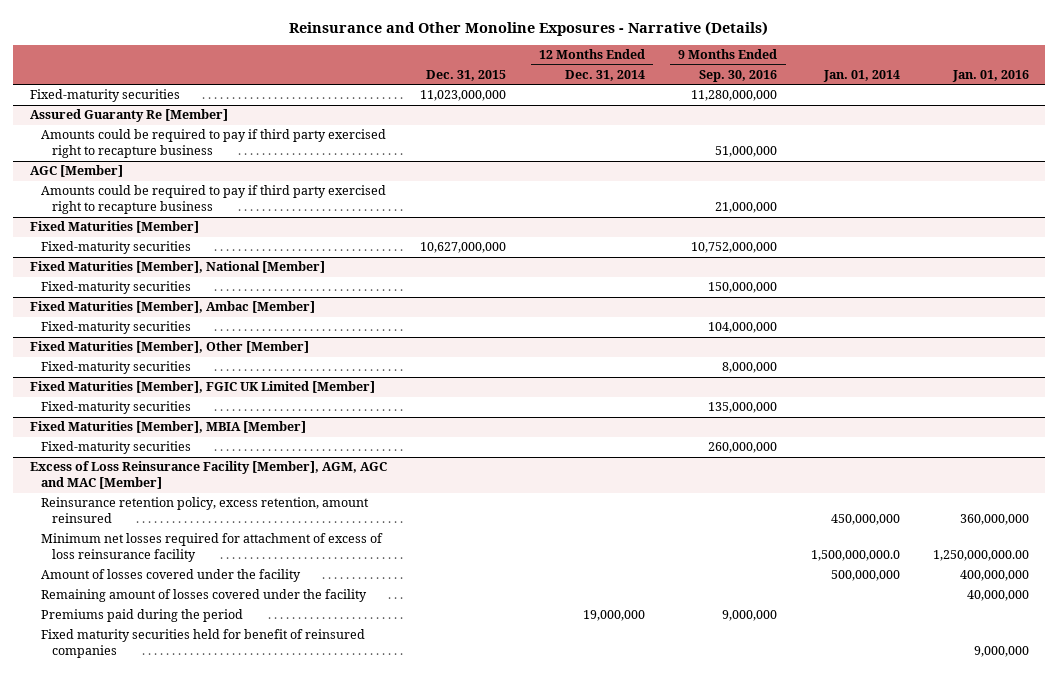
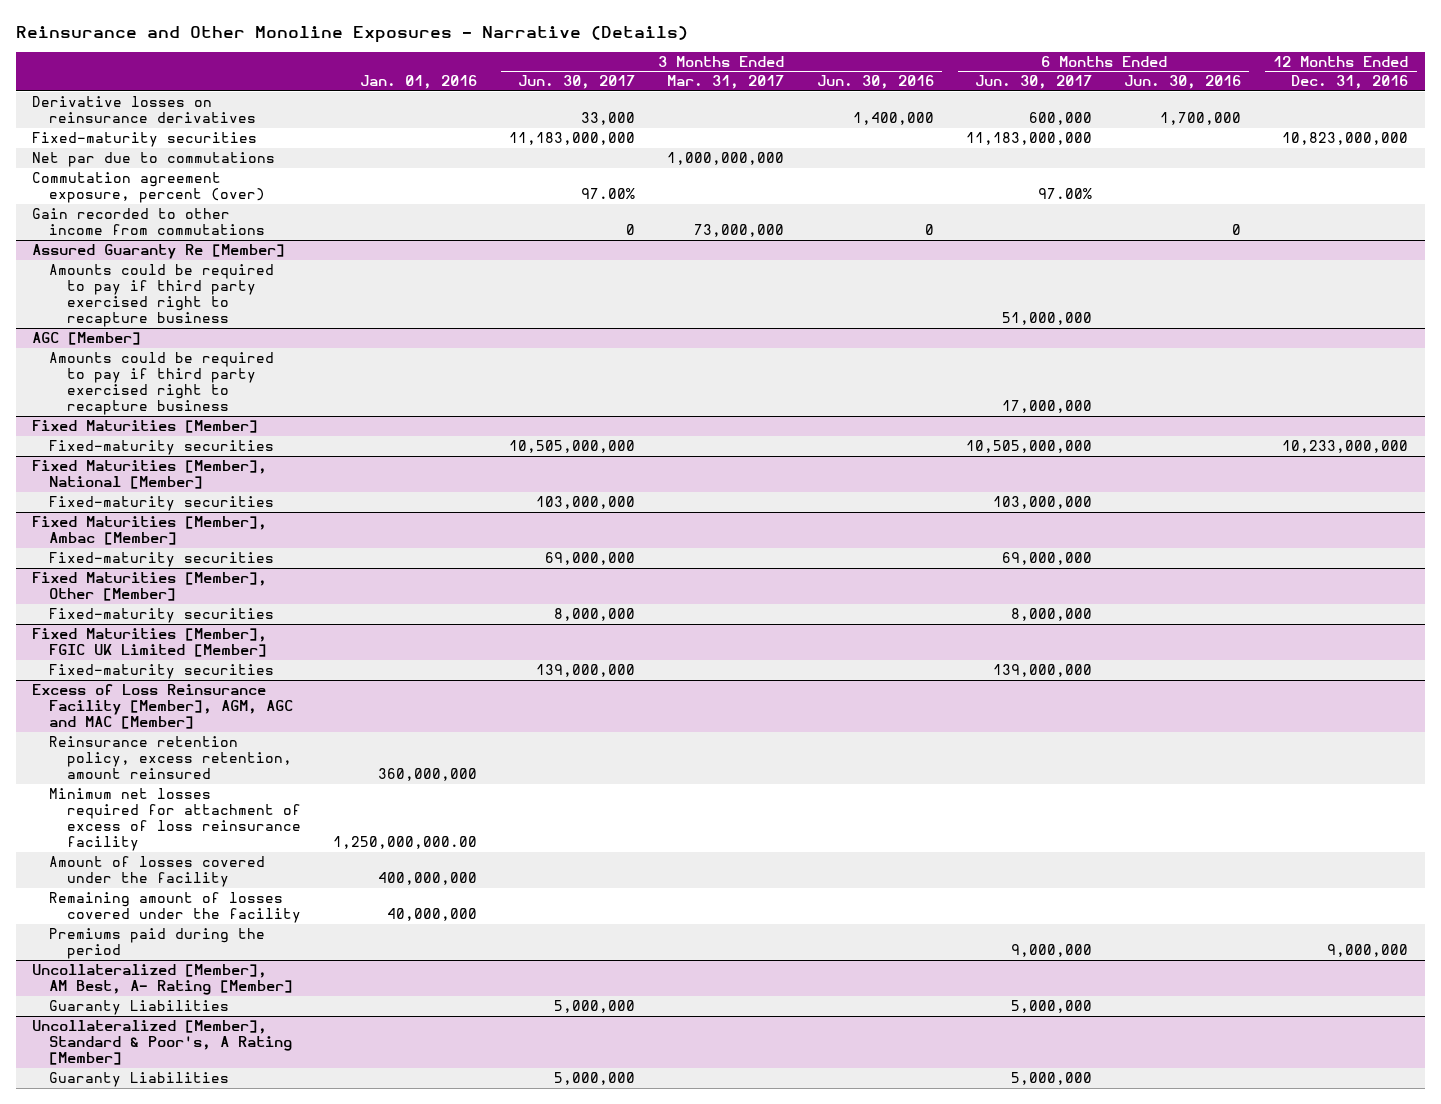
- | Dec. 31, 2015 | 12 Months Ended Dec. 31, 2014 | 9 Months Ended Sep. 30, 2016 | Jan. 01, 2014 | Jan. 01, 2016
+ | Jan. 01, 2016 | 3 Months Ended Jun. 30, 2017 | 3 Months Ended Mar. 31, 2017 | 3 Months Ended Jun. 30, 2016 | 6 Months Ended Jun. 30, 2017 | 6 Months Ended Jun. 30, 2016 | 12 Months Ended Dec. 31, 2016
+ Derivative losses on reinsurance derivatives | | 33,000 | | 1,400,000 | 600,000 | 1,700,000 |
+ Net par due to commutations | | | 1,000,000,000 | | | |
+ Commutation agreement exposure, percent (over) | | 97.00% | | | 97.00% | |
+ Gain recorded to other income from commutations | | 0 | 73,000,000 | 0 | | 0 |
- Fixed Maturities [Member], MBIA [Member]
- Fixed-maturity securities | | | 260,000,000 | |
@ Excess of Loss Reinsurance Facility [Member], AGM, AGC and MAC [Member]
- Fixed maturity securities held for benefit of reinsured companies | | | | | 9,000,000
+ Uncollateralized [Member], AM Best, A- Rating [Member]
+ Guaranty Liabilities | | 5,000,000 | | | 5,000,000 | |
+ Uncollateralized [Member], Standard & Poor's, A Rating [Member]
+ Guaranty Liabilities | | 5,000,000 | | | 5,000,000 | |

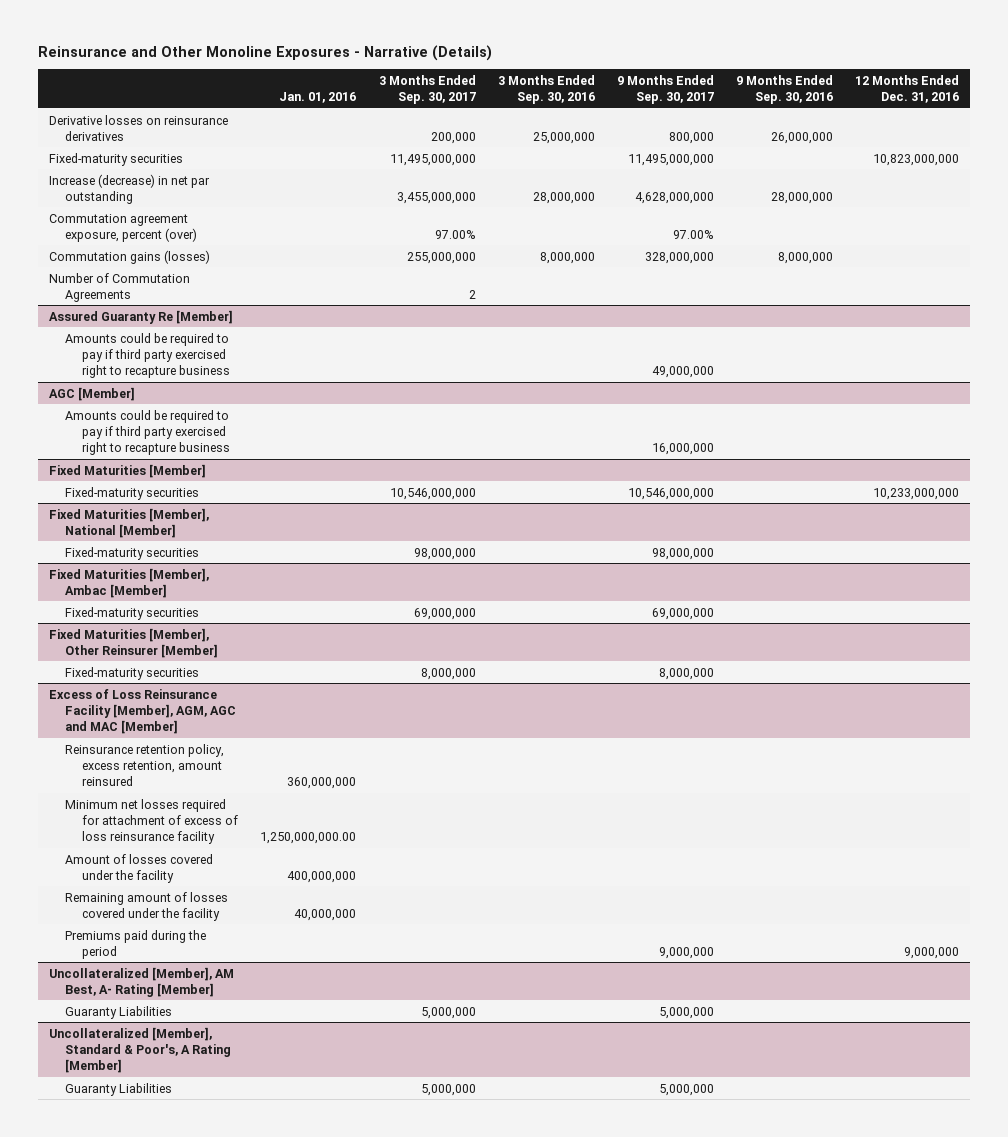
- | Jan. 01, 2016 | 3 Months Ended Jun. 30, 2017 | 3 Months Ended Mar. 31, 2017 | 3 Months Ended Jun. 30, 2016 | 6 Months Ended Jun. 30, 2017 | 6 Months Ended Jun. 30, 2016 | 12 Months Ended Dec. 31, 2016
+ | Jan. 01, 2016 | 3 Months Ended Sep. 30, 2017 | 3 Months Ended Sep. 30, 2016 | 9 Months Ended Sep. 30, 2017 | 9 Months Ended Sep. 30, 2016 | 12 Months Ended Dec. 31, 2016
- Net par due to commutations | | | 1,000,000,000 | | | |
+ Increase (decrease) in net par outstanding | | 3,455,000,000 | 28,000,000 | 4,628,000,000 | 28,000,000 |
- Gain recorded to other income from commutations | | 0 | 73,000,000 | 0 | | 0 |
+ Commutation gains (losses) | | 255,000,000 | 8,000,000 | 328,000,000 | 8,000,000 |
+ Number of Commutation Agreements | | 2 | | | |
- Fixed Maturities [Member], Other [Member]
+ Fixed Maturities [Member], Other Reinsurer [Member]
- Fixed Maturities [Member], FGIC UK Limited [Member]
- Fixed-maturity securities | | 139,000,000 | | | 139,000,000 | |

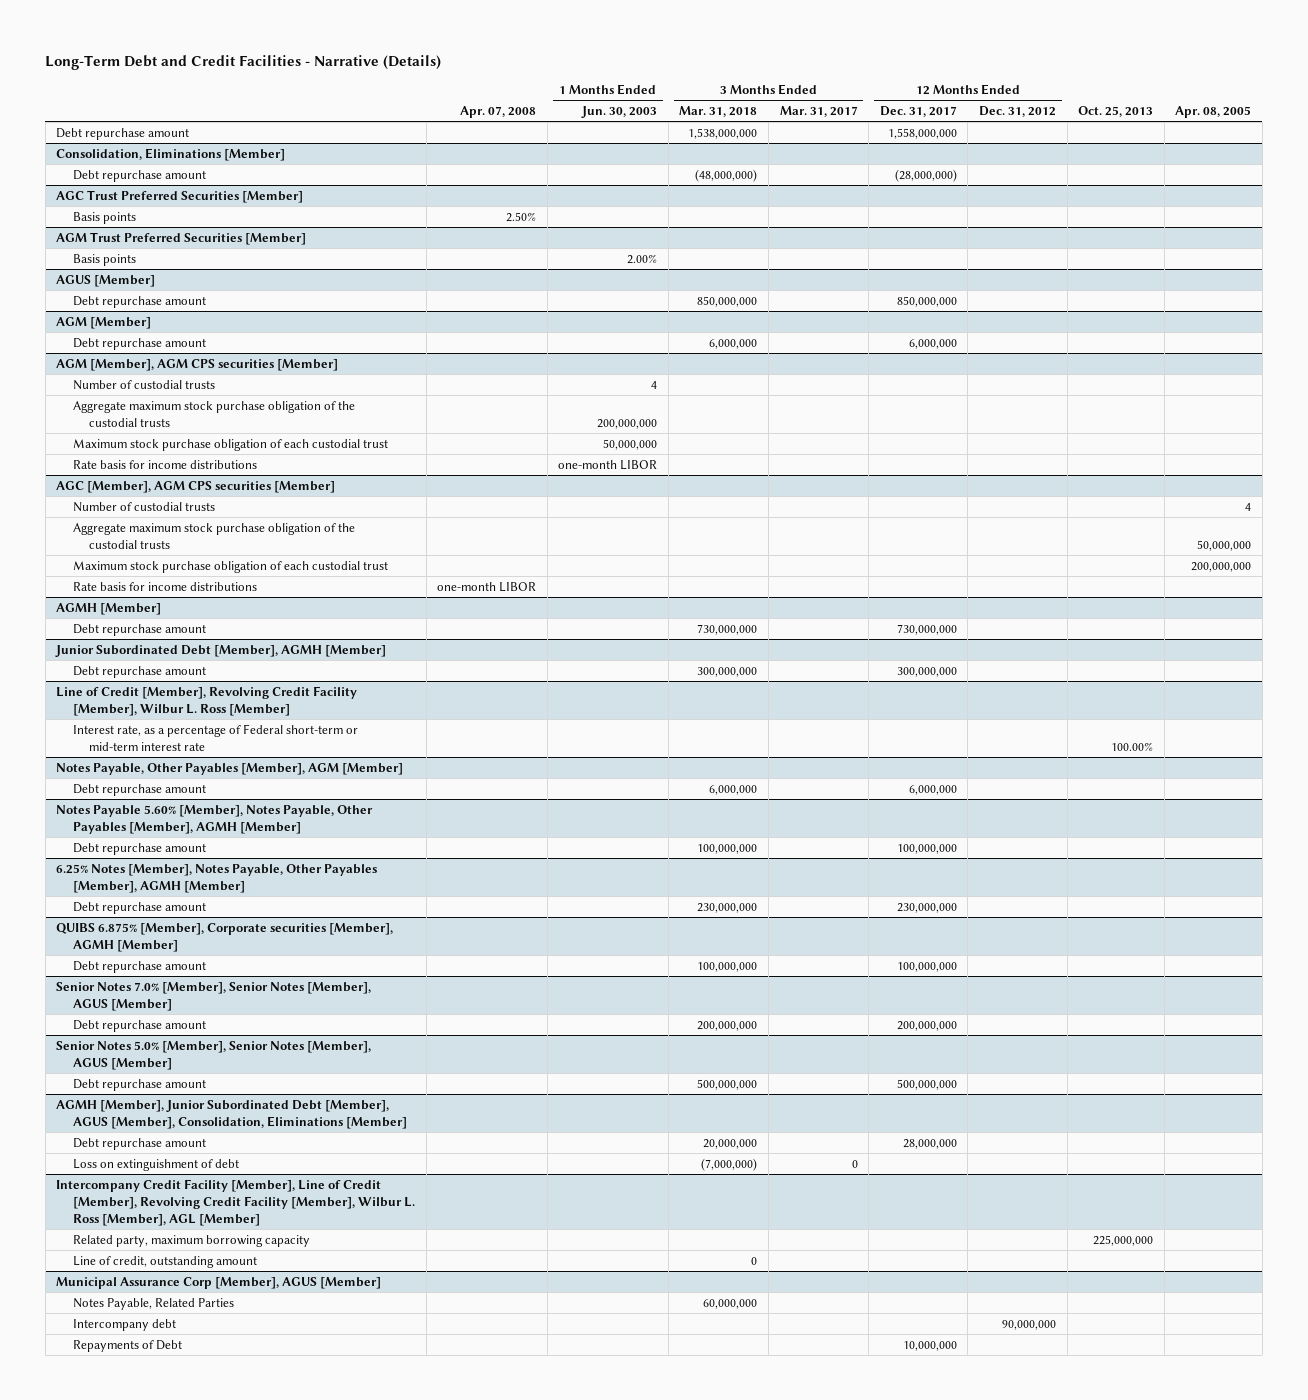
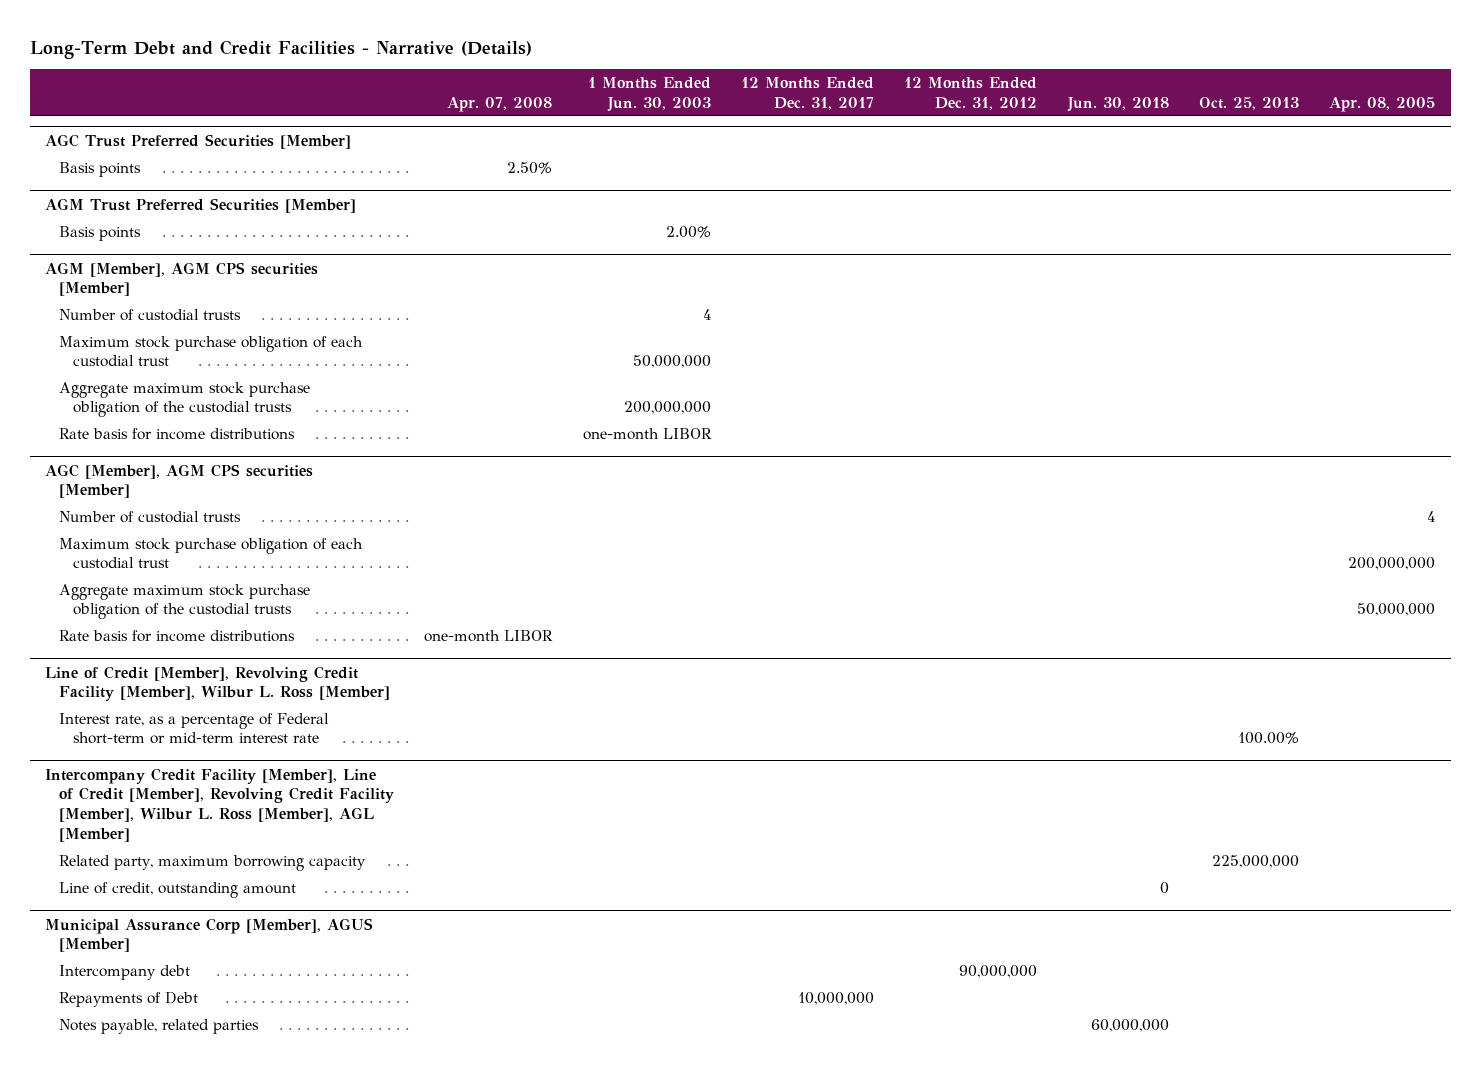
- | Apr. 07, 2008 | 1 Months Ended Jun. 30, 2003 | 3 Months Ended Mar. 31, 2018 | 3 Months Ended Mar. 31, 2017 | 12 Months Ended Dec. 31, 2017 | 12 Months Ended Dec. 31, 2012 | Oct. 25, 2013 | Apr. 08, 2005
+ | Apr. 07, 2008 | 1 Months Ended Jun. 30, 2003 | 12 Months Ended Dec. 31, 2017 | 12 Months Ended Dec. 31, 2012 | Jun. 30, 2018 | Oct. 25, 2013 | Apr. 08, 2005
- Debt repurchase amount | | | 1,538,000,000 | | 1,558,000,000 | | |
- Consolidation, Eliminations [Member]
- Debt repurchase amount | | | (48,000,000) | | (28,000,000) | | |
- AGUS [Member]
- Debt repurchase amount | | | 850,000,000 | | 850,000,000 | | |
- AGM [Member]
- Debt repurchase amount | | | 6,000,000 | | 6,000,000 | | |
@ AGM [Member], AGM CPS securities [Member]
moved down: Aggregate maximum stock purchase obligation of the custodial trusts | | 200,000,000 | | | | |
@ AGC [Member], AGM CPS securities [Member]
moved down: Aggregate maximum stock purchase obligation of the custodial trusts | | | | | | | 50,000,000
- AGMH [Member]
- Debt repurchase amount | | | 730,000,000 | | 730,000,000 | | |
- Junior Subordinated Debt [Member], AGMH [Member]
- Debt repurchase amount | | | 300,000,000 | | 300,000,000 | | |
- Notes Payable, Other Payables [Member], AGM [Member]
- Debt repurchase amount | | | 6,000,000 | | 6,000,000 | | |
- Notes Payable 5.60% [Member], Notes Payable, Other Payables [Member], AGMH [Member]
- Debt repurchase amount | | | 100,000,000 | | 100,000,000 | | |
- 6.25% Notes [Member], Notes Payable, Other Payables [Member], AGMH [Member]
- Debt repurchase amount | | | 230,000,000 | | 230,000,000 | | |
- QUIBS 6.875% [Member], Corporate securities [Member], AGMH [Member]
- Debt repurchase amount | | | 100,000,000 | | 100,000,000 | | |
- Senior Notes 7.0% [Member], Senior Notes [Member], AGUS [Member]
- Debt repurchase amount | | | 200,000,000 | | 200,000,000 | | |
- Senior Notes 5.0% [Member], Senior Notes [Member], AGUS [Member]
- Debt repurchase amount | | | 500,000,000 | | 500,000,000 | | |
- AGMH [Member], Junior Subordinated Debt [Member], AGUS [Member], Consolidation, Eliminations [Member]
- Debt repurchase amount | | | 20,000,000 | | 28,000,000 | | |
- Loss on extinguishment of debt | | | (7,000,000) | 0 | | | |
@ Municipal Assurance Corp [Member], AGUS [Member]
- Notes Payable, Related Parties | | | 60,000,000 | | | | |
+ Notes payable, related parties | | | | | 60,000,000 | |

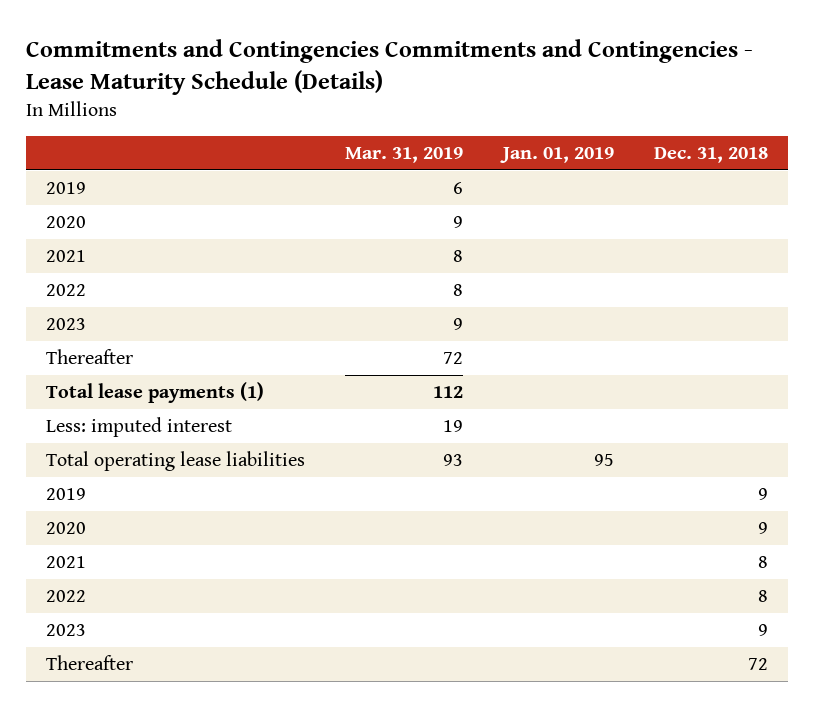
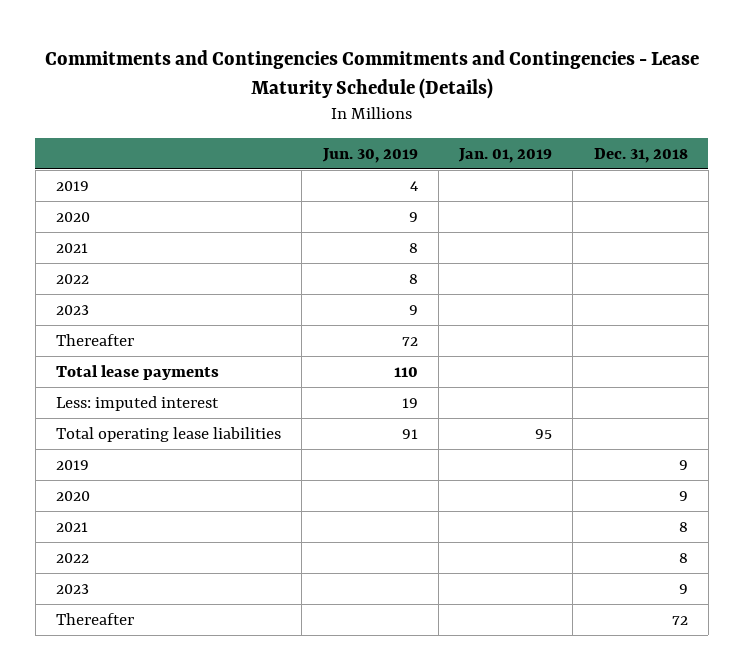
- | Mar. 31, 2019 | Jan. 01, 2019 | Dec. 31, 2018
+ | Jun. 30, 2019 | Jan. 01, 2019 | Dec. 31, 2018
- Total lease payments (1) | 112 | |
+ Total lease payments | 110 | |

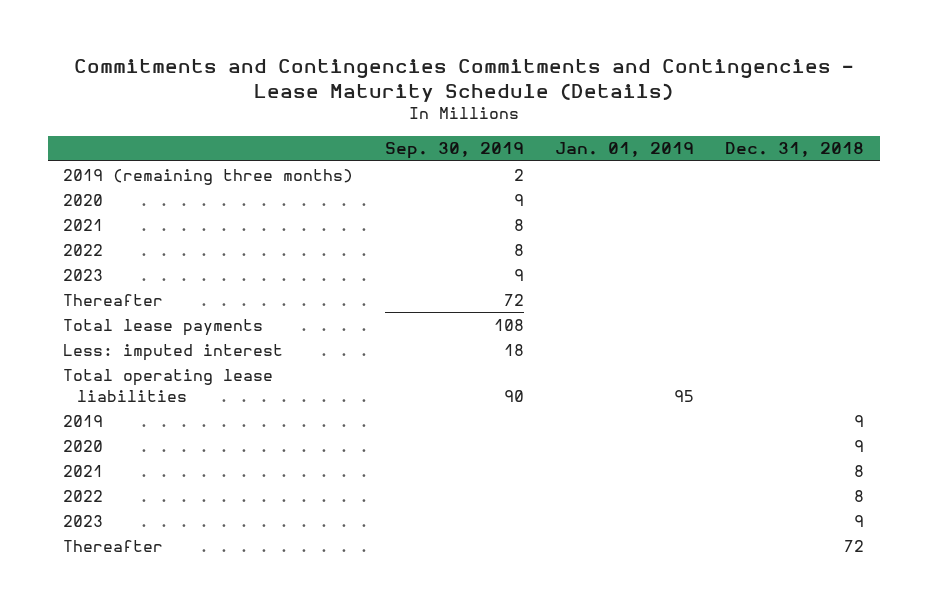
- | Jun. 30, 2019 | Jan. 01, 2019 | Dec. 31, 2018
+ | Sep. 30, 2019 | Jan. 01, 2019 | Dec. 31, 2018
- 2019 | 4 | |
+ 2019 (remaining three months) | 2 | |

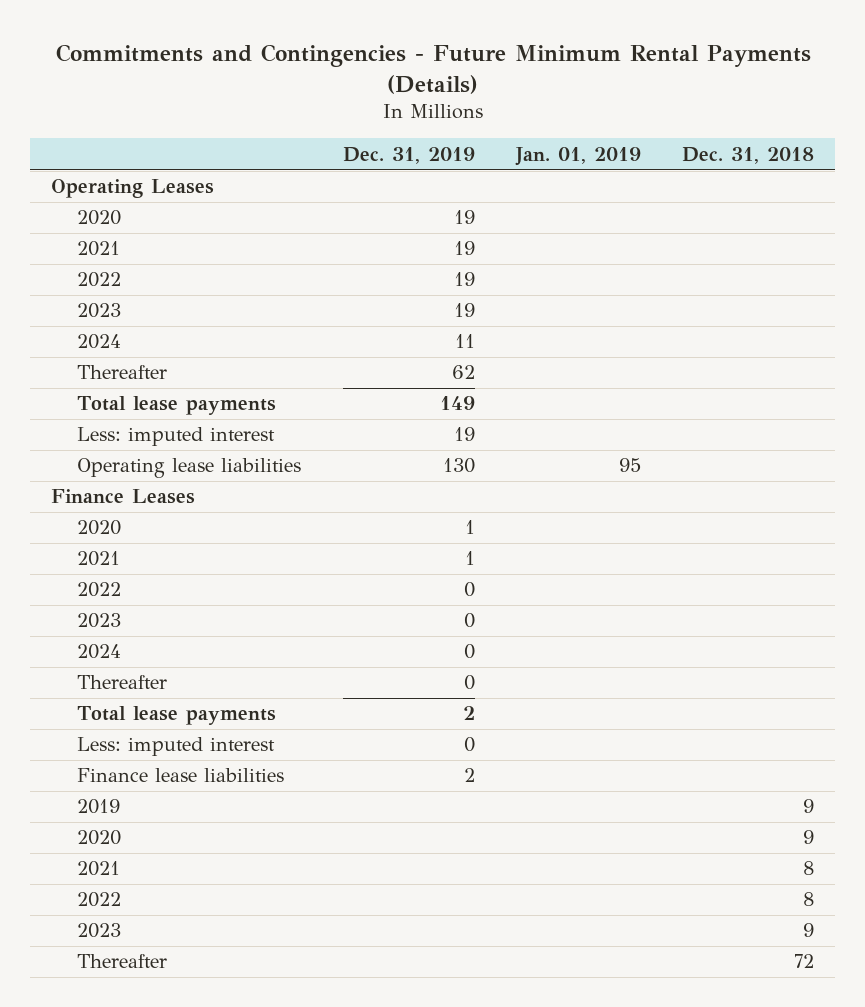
- Commitments and Contingencies Commitments and Contingencies - Lease Maturity Schedule (Details)
+ Commitments and Contingencies - Future Minimum Rental Payments (Details)
- | Sep. 30, 2019 | Jan. 01, 2019 | Dec. 31, 2018
+ | Dec. 31, 2019 | Jan. 01, 2019 | Dec. 31, 2018
- 2019 (remaining three months) | 2 | |
+ Operating Leases
+ 2024 | 11 | |
- Total operating lease liabilities | 90 | 95 |
+ Operating lease liabilities | 130 | 95 |
+ Finance Leases
+ 2020 | 1 | |
+ 2021 | 1 | |
+ 2022 | 0 | |
+ 2023 | 0 | |
+ 2024 | 0 | |
+ Thereafter | 0 | |
+ Total lease payments | 2 | |
+ Less: imputed interest | 0 | |
+ Finance lease liabilities | 2 | |

